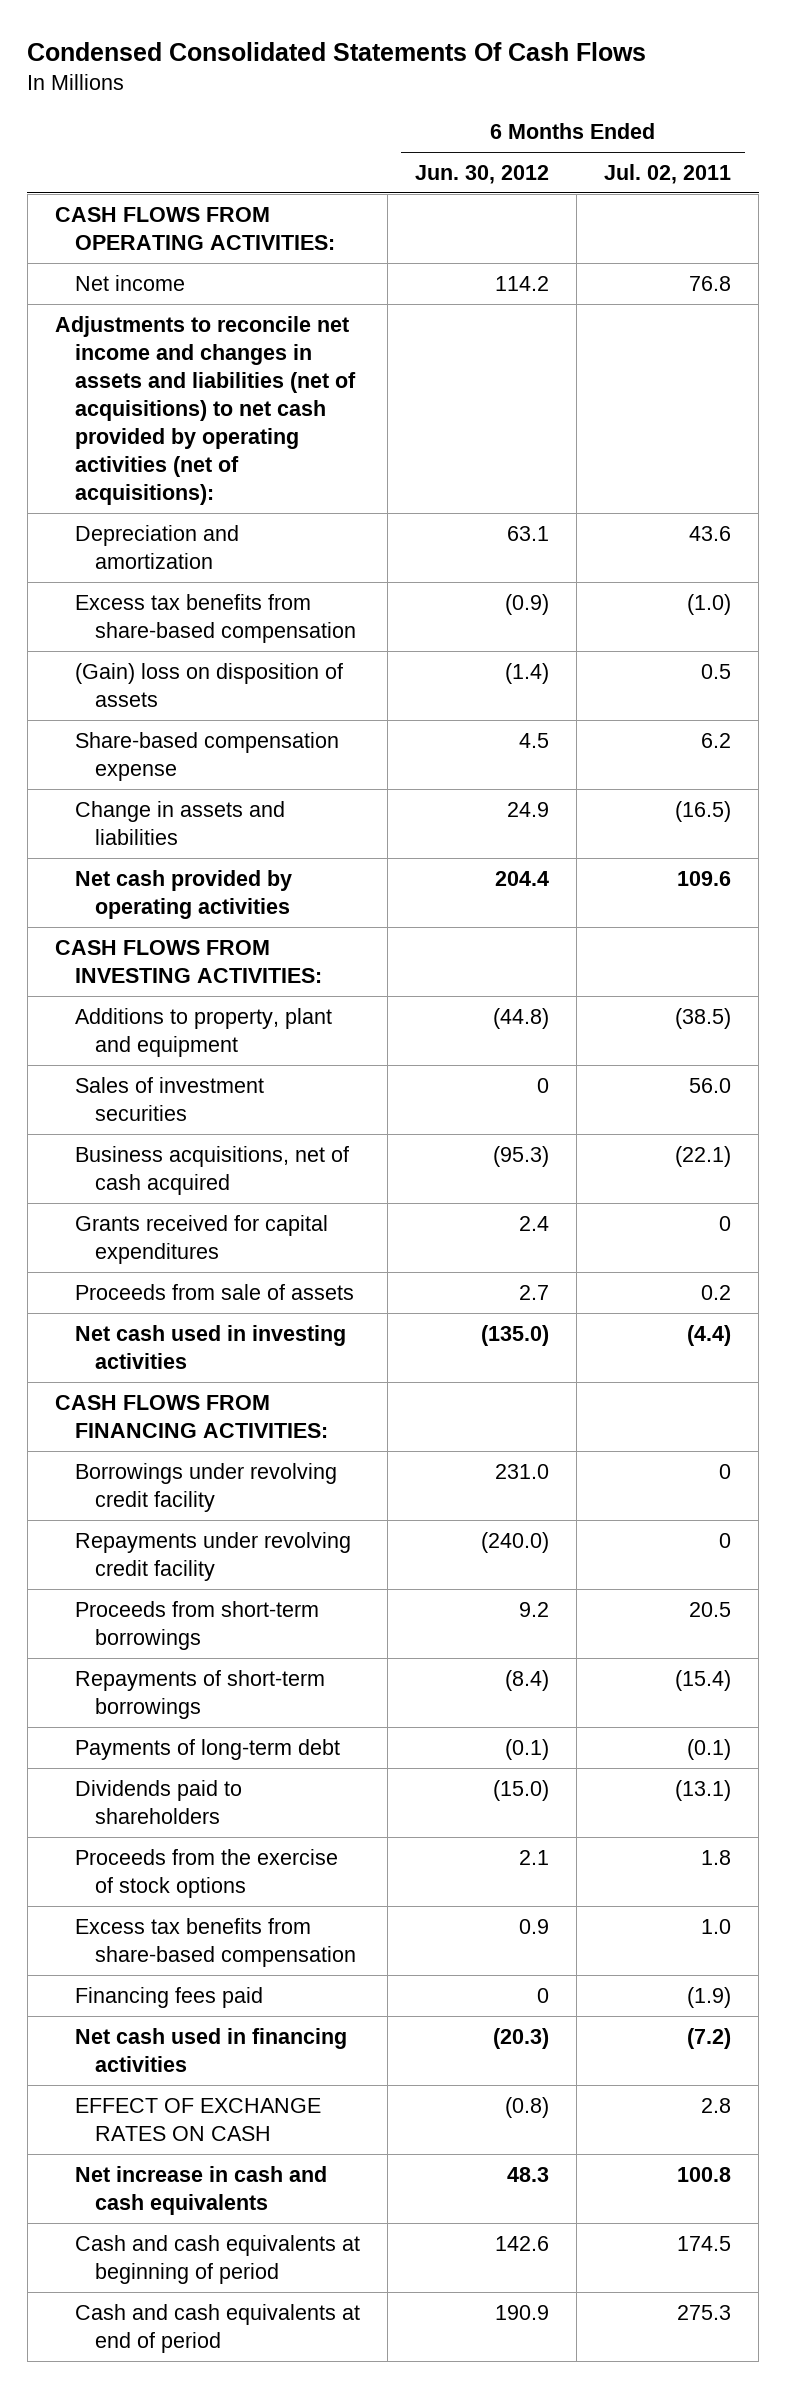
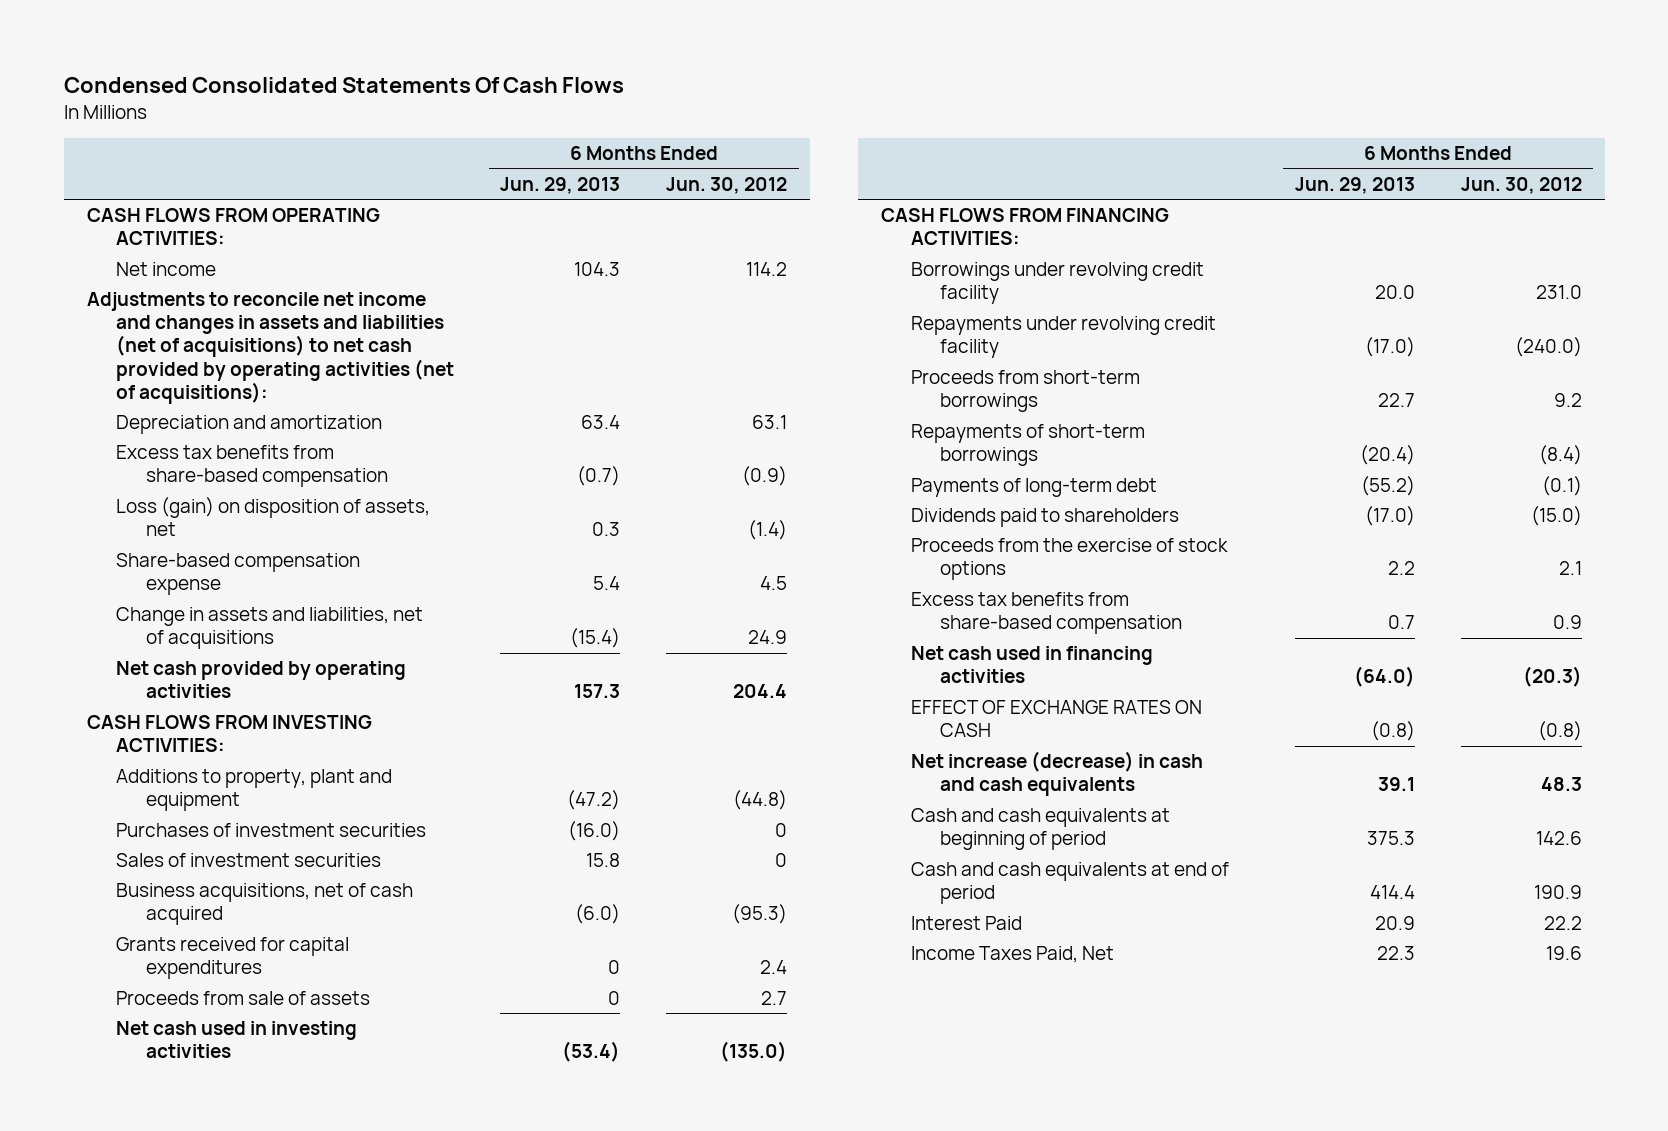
- | 6 Months Ended Jun. 30, 2012 | 6 Months Ended Jul. 02, 2011
+ | 6 Months Ended Jun. 29, 2013 | 6 Months Ended Jun. 30, 2012
- (Gain) loss on disposition of assets | (1.4) | 0.5
+ Loss (gain) on disposition of assets, net | 0.3 | (1.4)
- Change in assets and liabilities | 24.9 | (16.5)
+ Change in assets and liabilities, net of acquisitions | (15.4) | 24.9
+ Purchases of investment securities | (16.0) | 0
- Financing fees paid | 0 | (1.9)
- Net increase in cash and cash equivalents | 48.3 | 100.8
+ Net increase (decrease) in cash and cash equivalents | 39.1 | 48.3
+ Interest Paid | 20.9 | 22.2
+ Income Taxes Paid, Net | 22.3 | 19.6

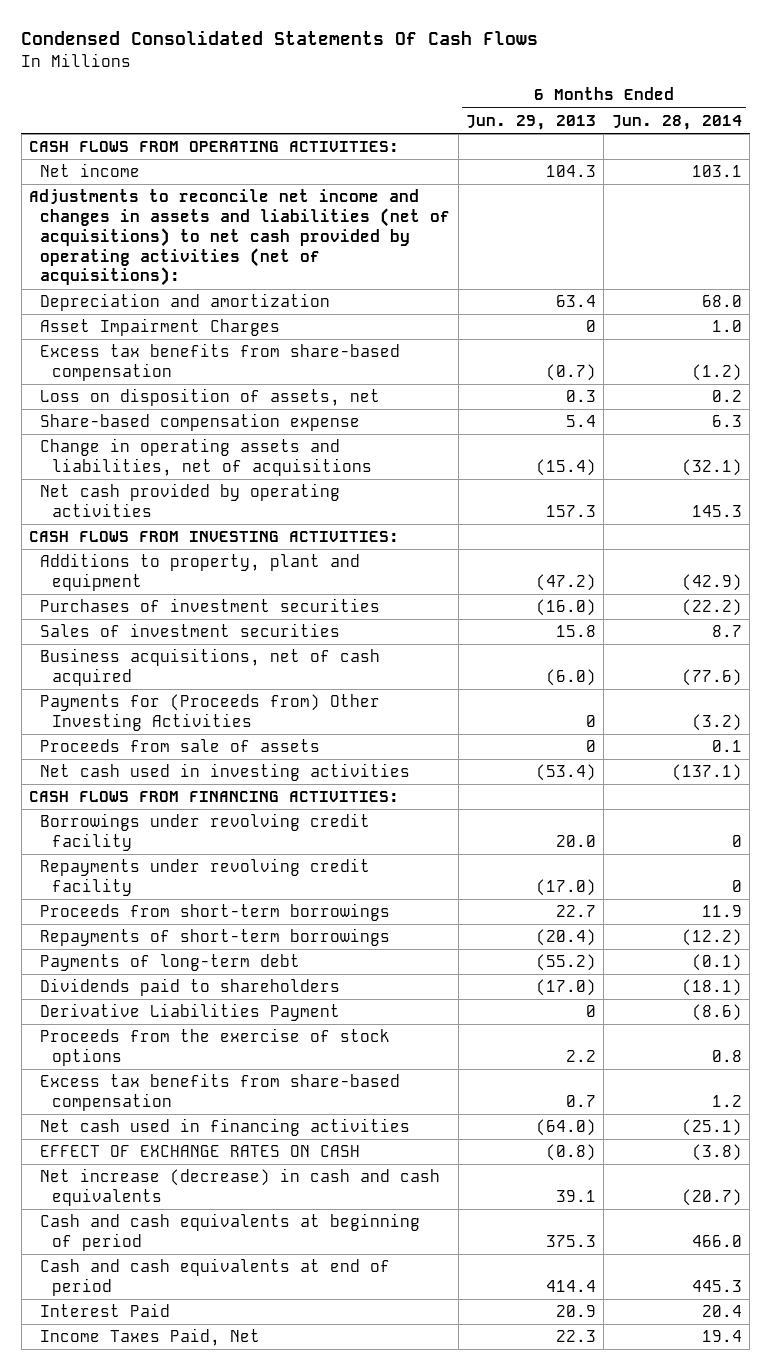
- | 6 Months Ended Jun. 29, 2013 | 6 Months Ended Jun. 30, 2012
+ | 6 Months Ended Jun. 29, 2013 | 6 Months Ended Jun. 28, 2014
+ Asset Impairment Charges | 0 | 1.0
- Loss (gain) on disposition of assets, net | 0.3 | (1.4)
+ Loss on disposition of assets, net | 0.3 | 0.2
- Change in assets and liabilities, net of acquisitions | (15.4) | 24.9
+ Change in operating assets and liabilities, net of acquisitions | (15.4) | (32.1)
- Grants received for capital expenditures | 0 | 2.4
+ Payments for (Proceeds from) Other Investing Activities | 0 | (3.2)
+ Derivative Liabilities Payment | 0 | (8.6)

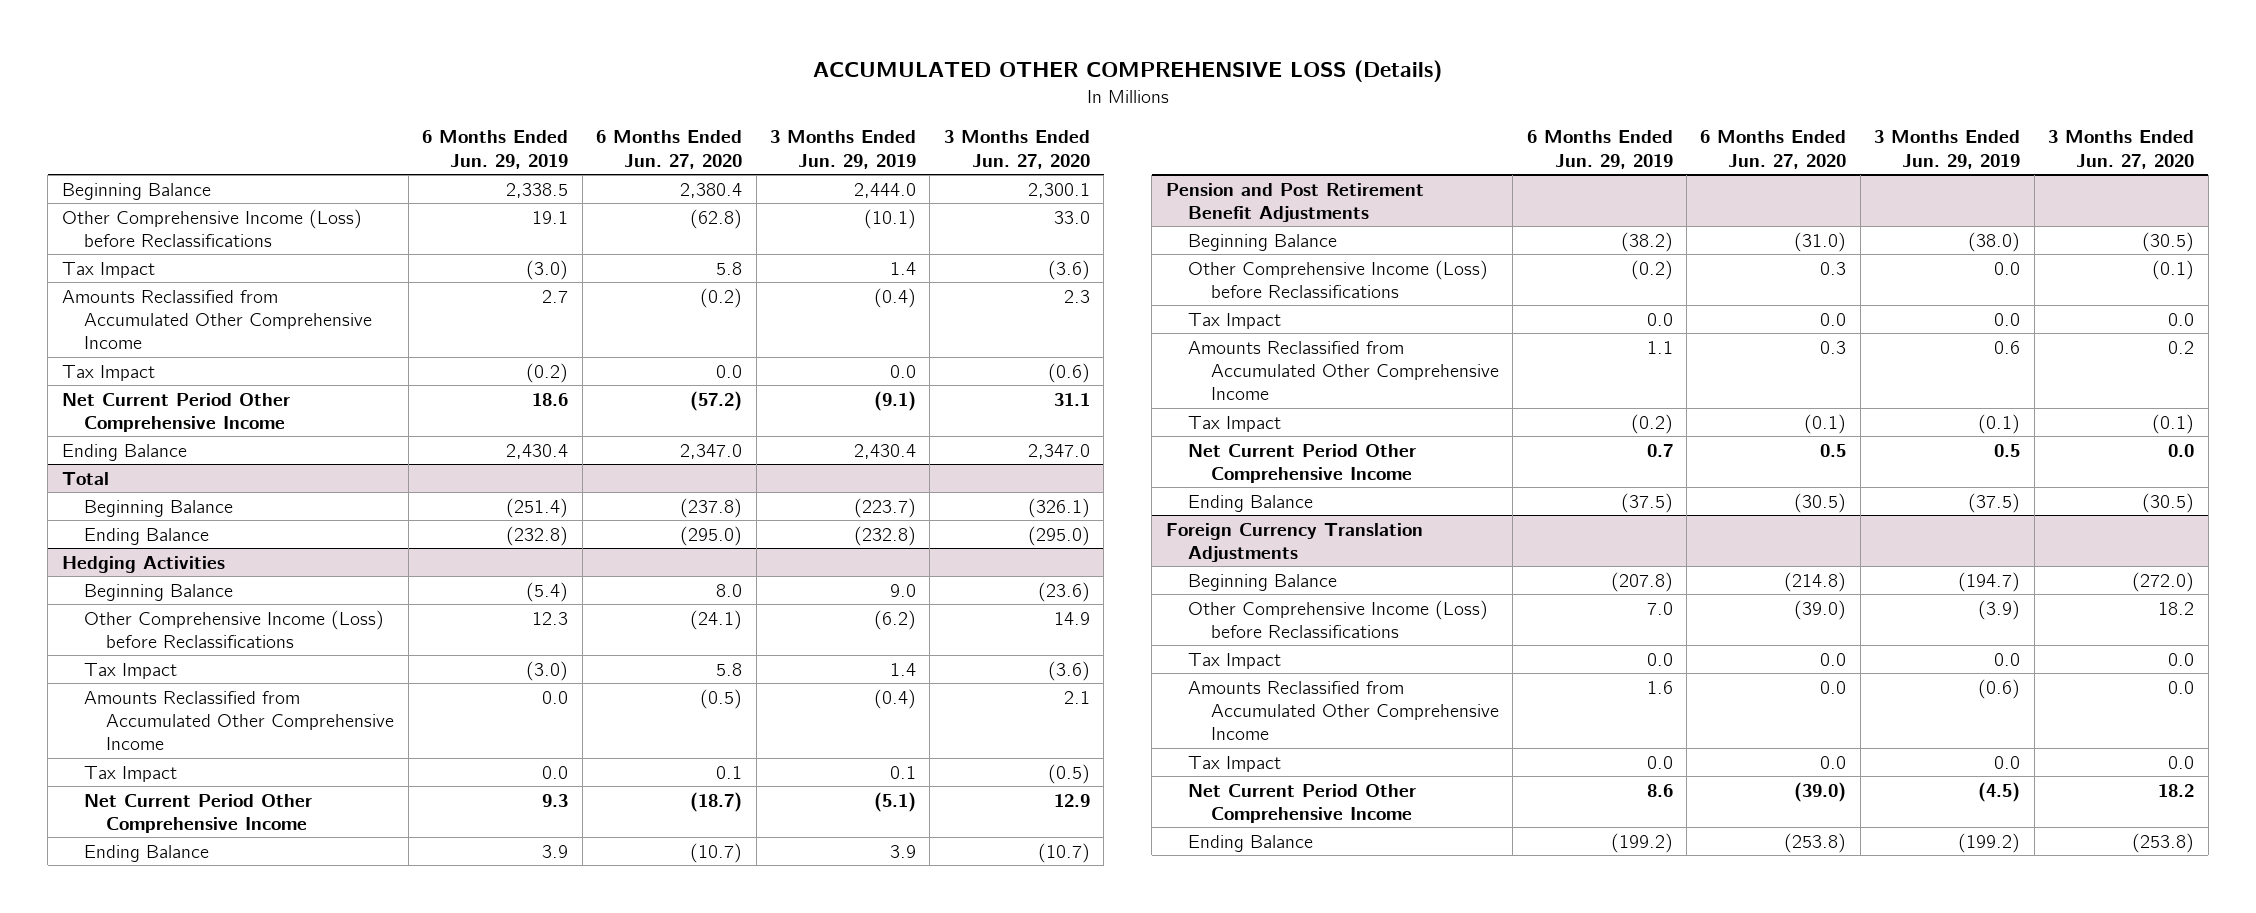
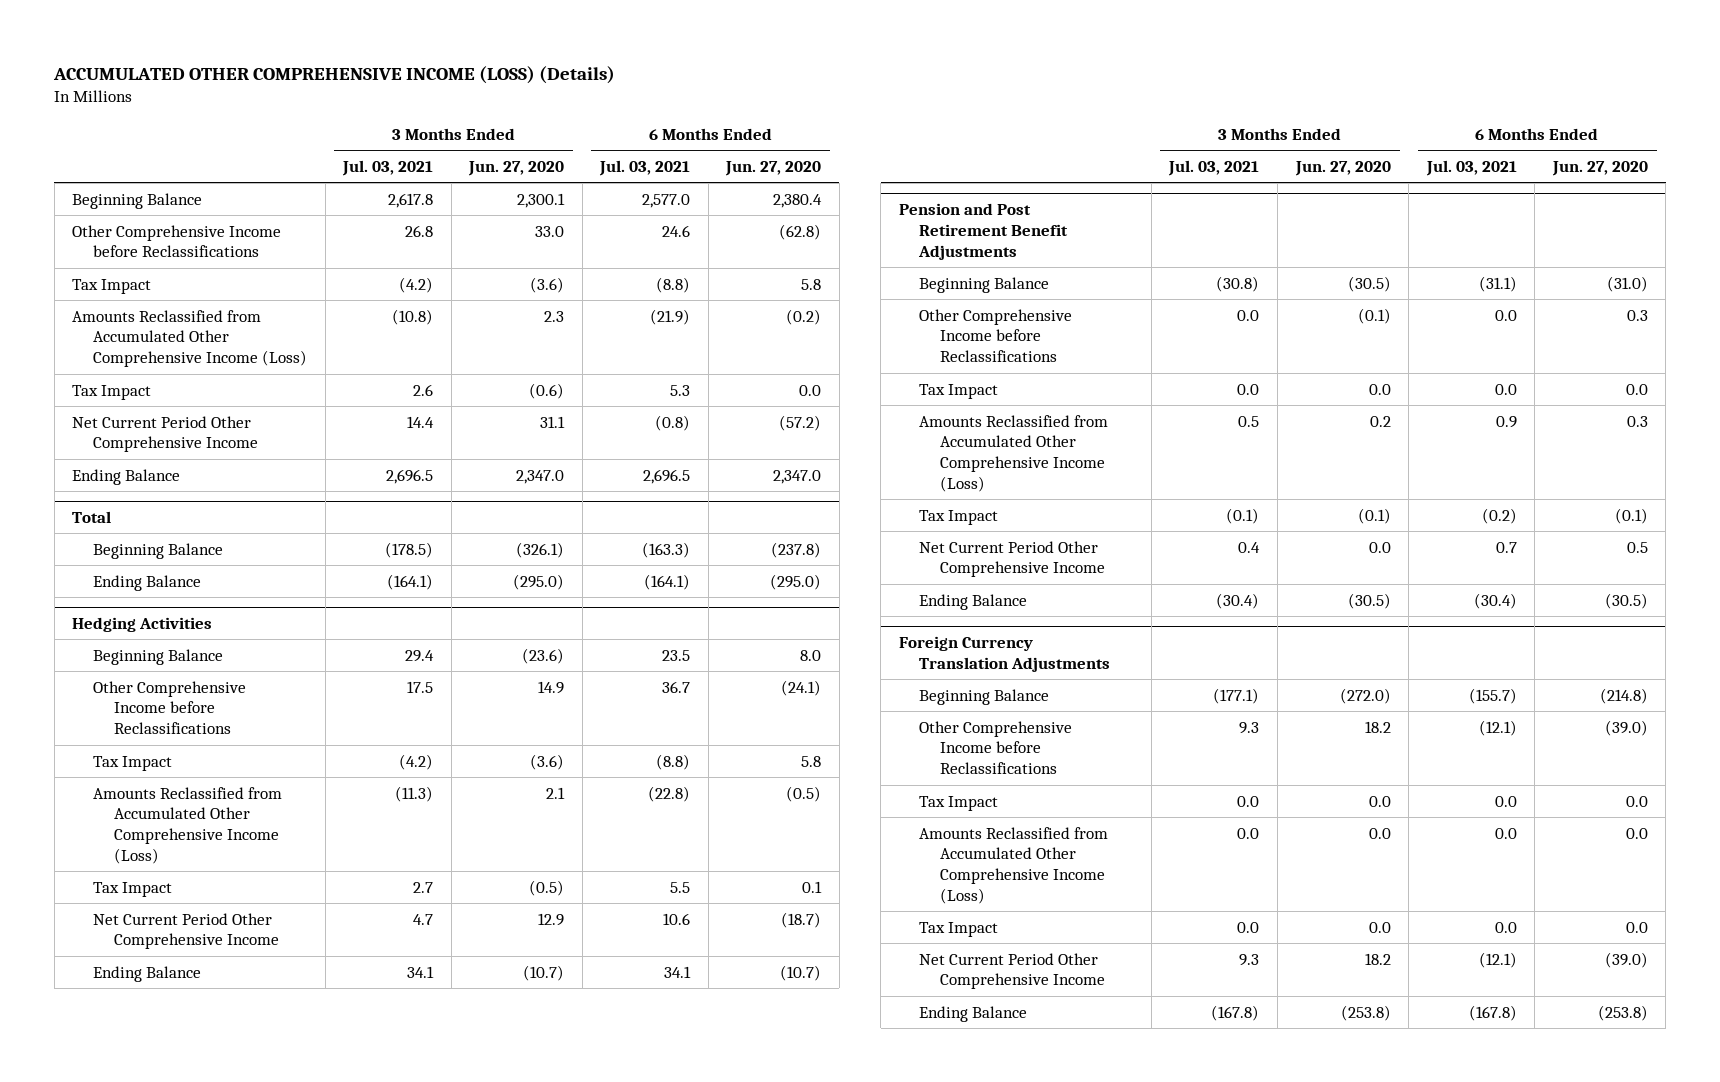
- ACCUMULATED OTHER COMPREHENSIVE LOSS (Details)
+ ACCUMULATED OTHER COMPREHENSIVE INCOME (LOSS) (Details)
- | 6 Months Ended Jun. 29, 2019 | 6 Months Ended Jun. 27, 2020 | 3 Months Ended Jun. 29, 2019 | 3 Months Ended Jun. 27, 2020
+ | 3 Months Ended Jul. 03, 2021 | 3 Months Ended Jun. 27, 2020 | 6 Months Ended Jul. 03, 2021 | 6 Months Ended Jun. 27, 2020
- Other Comprehensive Income (Loss) before Reclassifications | 19.1 | (62.8) | (10.1) | 33.0
+ Other Comprehensive Income before Reclassifications | 26.8 | 33.0 | 24.6 | (62.8)
- Amounts Reclassified from Accumulated Other Comprehensive Income | 2.7 | (0.2) | (0.4) | 2.3
+ Amounts Reclassified from Accumulated Other Comprehensive Income (Loss) | (10.8) | 2.3 | (21.9) | (0.2)
@ Hedging Activities
- Other Comprehensive Income (Loss) before Reclassifications | 12.3 | (24.1) | (6.2) | 14.9
+ Other Comprehensive Income before Reclassifications | 17.5 | 14.9 | 36.7 | (24.1)
- Amounts Reclassified from Accumulated Other Comprehensive Income | 0.0 | (0.5) | (0.4) | 2.1
+ Amounts Reclassified from Accumulated Other Comprehensive Income (Loss) | (11.3) | 2.1 | (22.8) | (0.5)
@ Pension and Post Retirement Benefit Adjustments
- Other Comprehensive Income (Loss) before Reclassifications | (0.2) | 0.3 | 0.0 | (0.1)
+ Other Comprehensive Income before Reclassifications | 0.0 | (0.1) | 0.0 | 0.3
- Amounts Reclassified from Accumulated Other Comprehensive Income | 1.1 | 0.3 | 0.6 | 0.2
+ Amounts Reclassified from Accumulated Other Comprehensive Income (Loss) | 0.5 | 0.2 | 0.9 | 0.3
@ Foreign Currency Translation Adjustments
- Other Comprehensive Income (Loss) before Reclassifications | 7.0 | (39.0) | (3.9) | 18.2
+ Other Comprehensive Income before Reclassifications | 9.3 | 18.2 | (12.1) | (39.0)
- Amounts Reclassified from Accumulated Other Comprehensive Income | 1.6 | 0.0 | (0.6) | 0.0
+ Amounts Reclassified from Accumulated Other Comprehensive Income (Loss) | 0.0 | 0.0 | 0.0 | 0.0

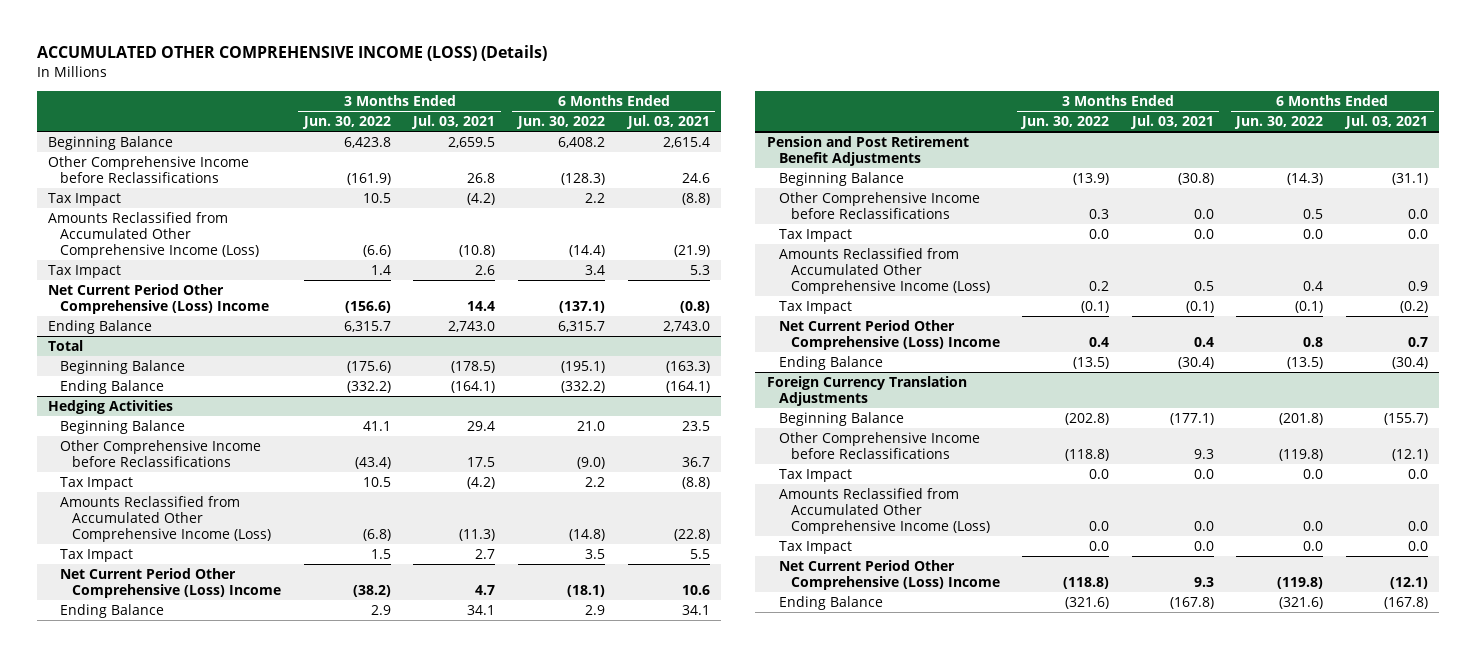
- | 3 Months Ended Jul. 03, 2021 | 3 Months Ended Jun. 27, 2020 | 6 Months Ended Jul. 03, 2021 | 6 Months Ended Jun. 27, 2020
+ | 3 Months Ended Jun. 30, 2022 | 3 Months Ended Jul. 03, 2021 | 6 Months Ended Jun. 30, 2022 | 6 Months Ended Jul. 03, 2021
- Beginning Balance | 2,617.8 | 2,300.1 | 2,577.0 | 2,380.4
+ Beginning Balance | 6,423.8 | 2,659.5 | 6,408.2 | 2,615.4
- Net Current Period Other Comprehensive Income | 14.4 | 31.1 | (0.8) | (57.2)
- Ending Balance | 2,696.5 | 2,347.0 | 2,696.5 | 2,347.0
+ Net Current Period Other Comprehensive (Loss) Income | (156.6) | 14.4 | (137.1) | (0.8)
+ Ending Balance | 6,315.7 | 2,743.0 | 6,315.7 | 2,743.0
@ Hedging Activities
- Net Current Period Other Comprehensive Income | 4.7 | 12.9 | 10.6 | (18.7)
+ Net Current Period Other Comprehensive (Loss) Income | (38.2) | 4.7 | (18.1) | 10.6
@ Pension and Post Retirement Benefit Adjustments
- Net Current Period Other Comprehensive Income | 0.4 | 0.0 | 0.7 | 0.5
+ Net Current Period Other Comprehensive (Loss) Income | 0.4 | 0.4 | 0.8 | 0.7
@ Foreign Currency Translation Adjustments
- Net Current Period Other Comprehensive Income | 9.3 | 18.2 | (12.1) | (39.0)
+ Net Current Period Other Comprehensive (Loss) Income | (118.8) | 9.3 | (119.8) | (12.1)

